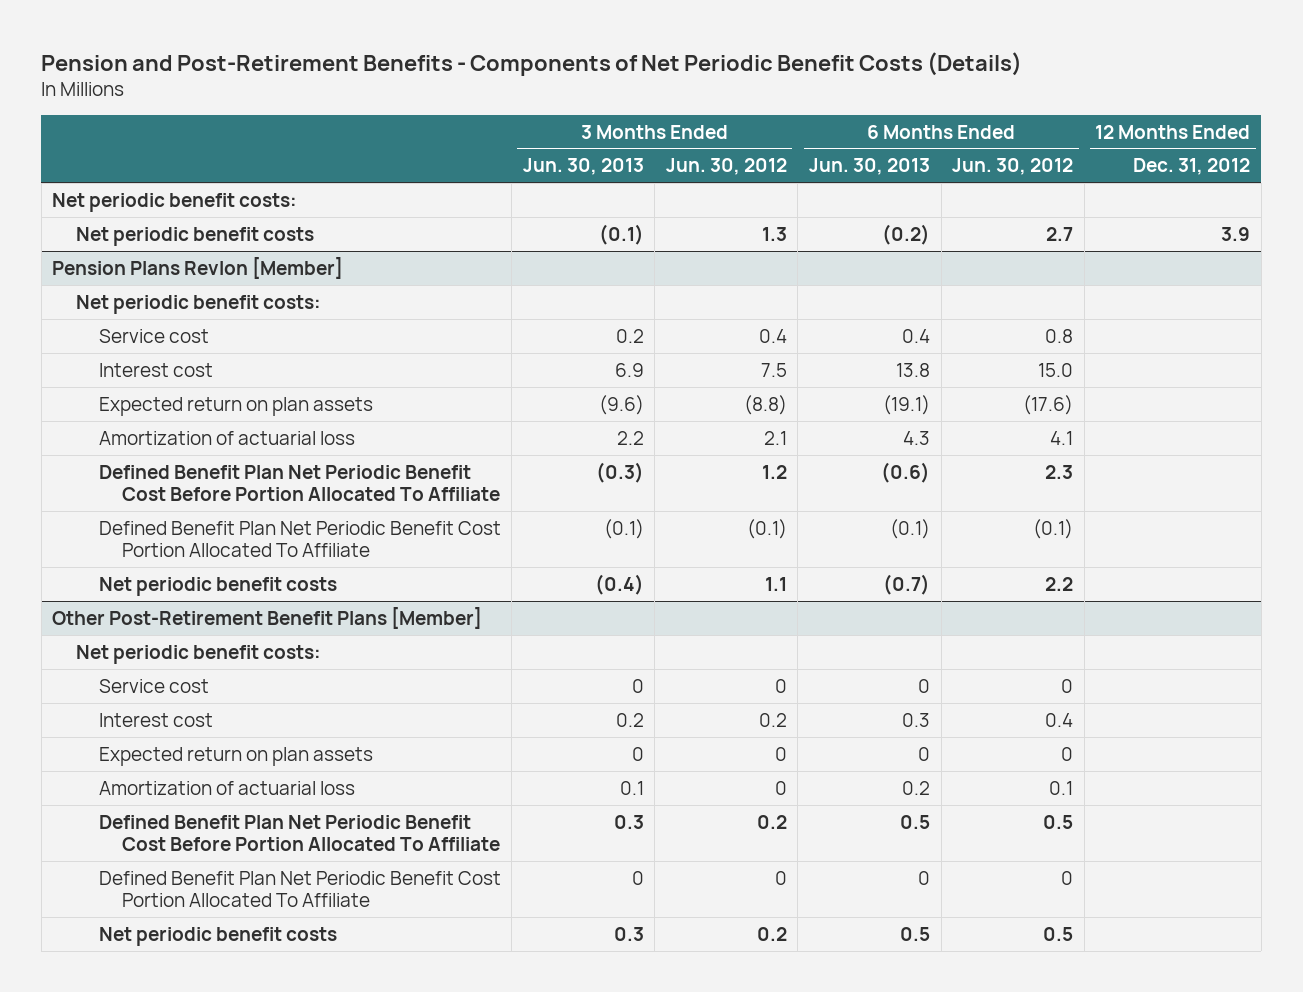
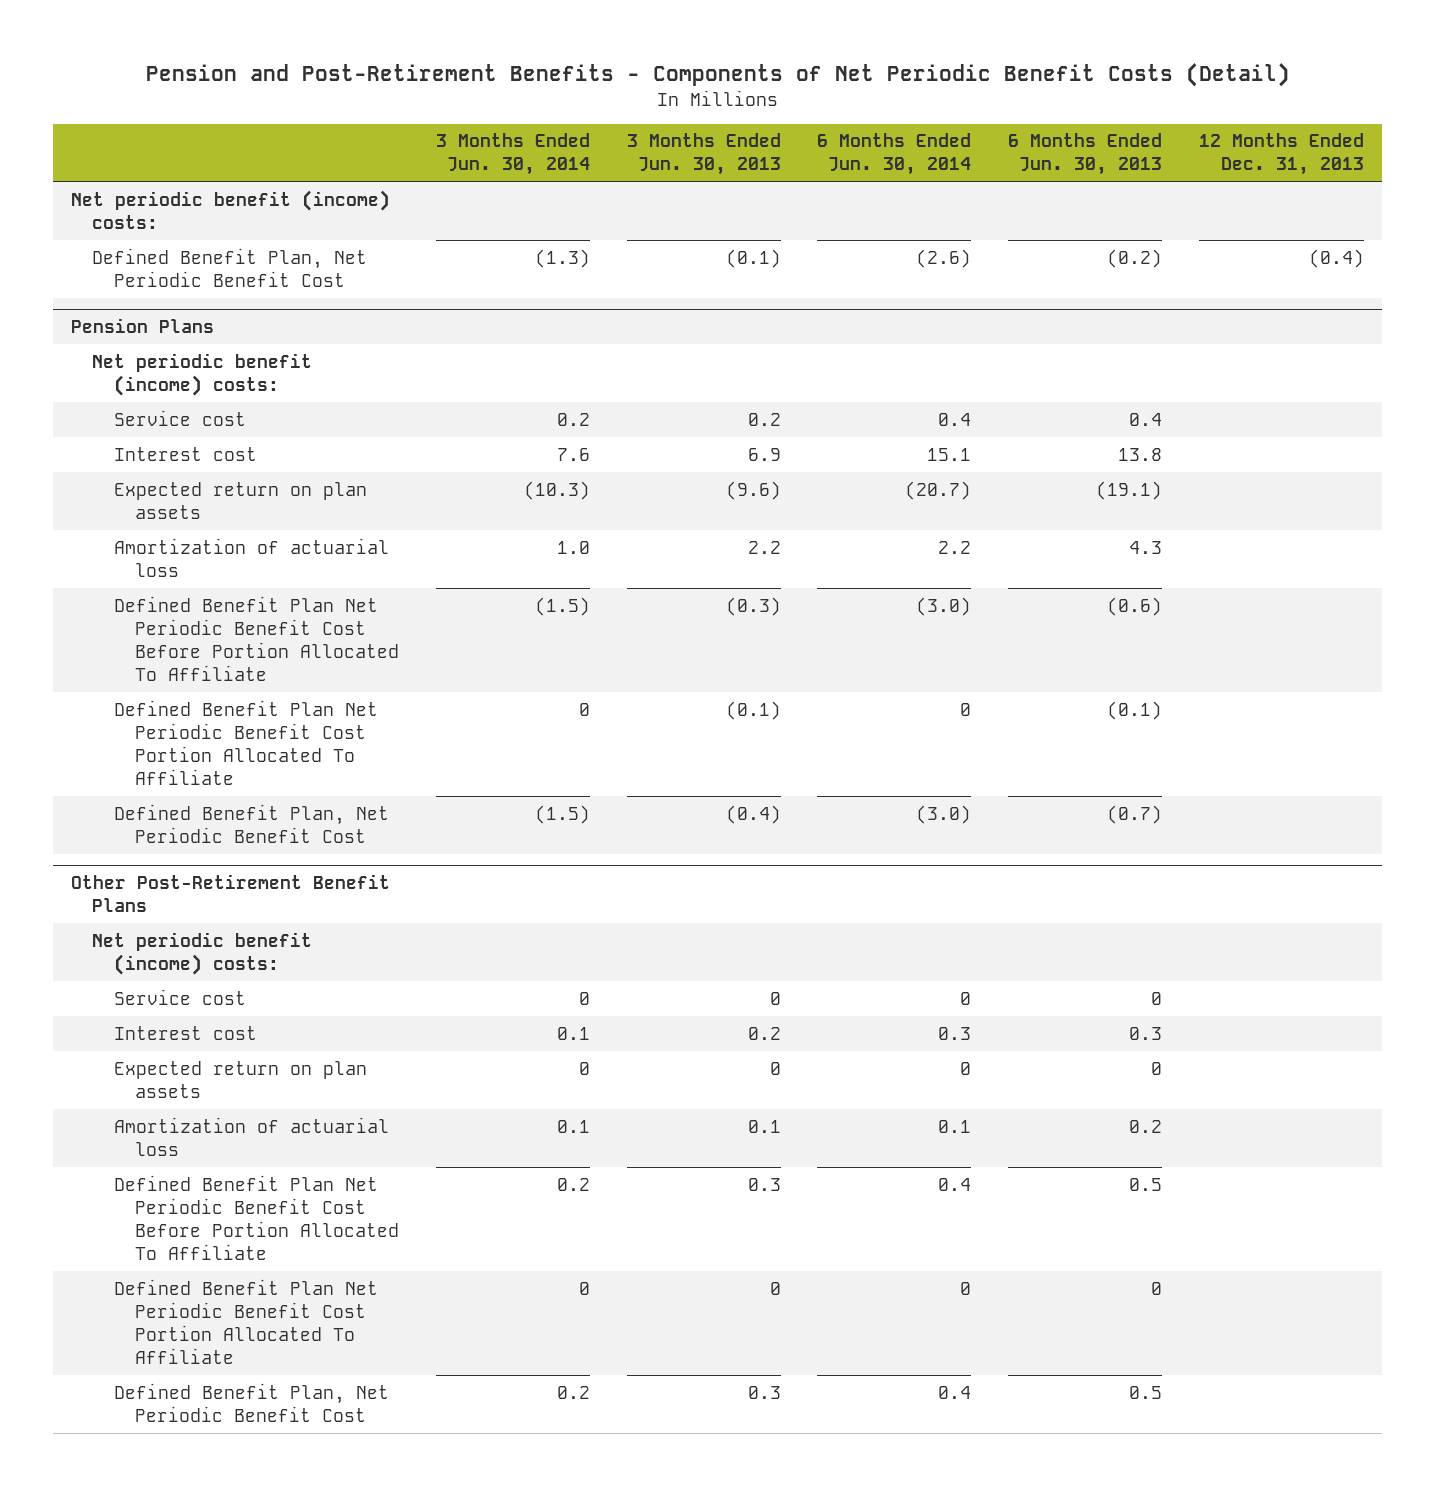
- Pension and Post-Retirement Benefits - Components of Net Periodic Benefit Costs (Details)
+ Pension and Post-Retirement Benefits - Components of Net Periodic Benefit Costs (Detail)
- | 3 Months Ended Jun. 30, 2013 | 3 Months Ended Jun. 30, 2012 | 6 Months Ended Jun. 30, 2013 | 6 Months Ended Jun. 30, 2012 | 12 Months Ended Dec. 31, 2012
+ | 3 Months Ended Jun. 30, 2014 | 3 Months Ended Jun. 30, 2013 | 6 Months Ended Jun. 30, 2014 | 6 Months Ended Jun. 30, 2013 | 12 Months Ended Dec. 31, 2013
- Net periodic benefit costs:
- Net periodic benefit costs | (0.1) | 1.3 | (0.2) | 2.7 | 3.9
- Pension Plans Revlon [Member]
- Net periodic benefit costs:
+ Net periodic benefit (income) costs:
+ Defined Benefit Plan, Net Periodic Benefit Cost | (1.3) | (0.1) | (2.6) | (0.2) | (0.4)
+ Pension Plans
+ Net periodic benefit (income) costs:
- Net periodic benefit costs | (0.4) | 1.1 | (0.7) | 2.2 |
- Other Post-Retirement Benefit Plans [Member]
- Net periodic benefit costs:
+ Defined Benefit Plan, Net Periodic Benefit Cost | (1.5) | (0.4) | (3.0) | (0.7) |
+ Other Post-Retirement Benefit Plans
+ Net periodic benefit (income) costs:
- Net periodic benefit costs | 0.3 | 0.2 | 0.5 | 0.5 |
+ Defined Benefit Plan, Net Periodic Benefit Cost | 0.2 | 0.3 | 0.4 | 0.5 |

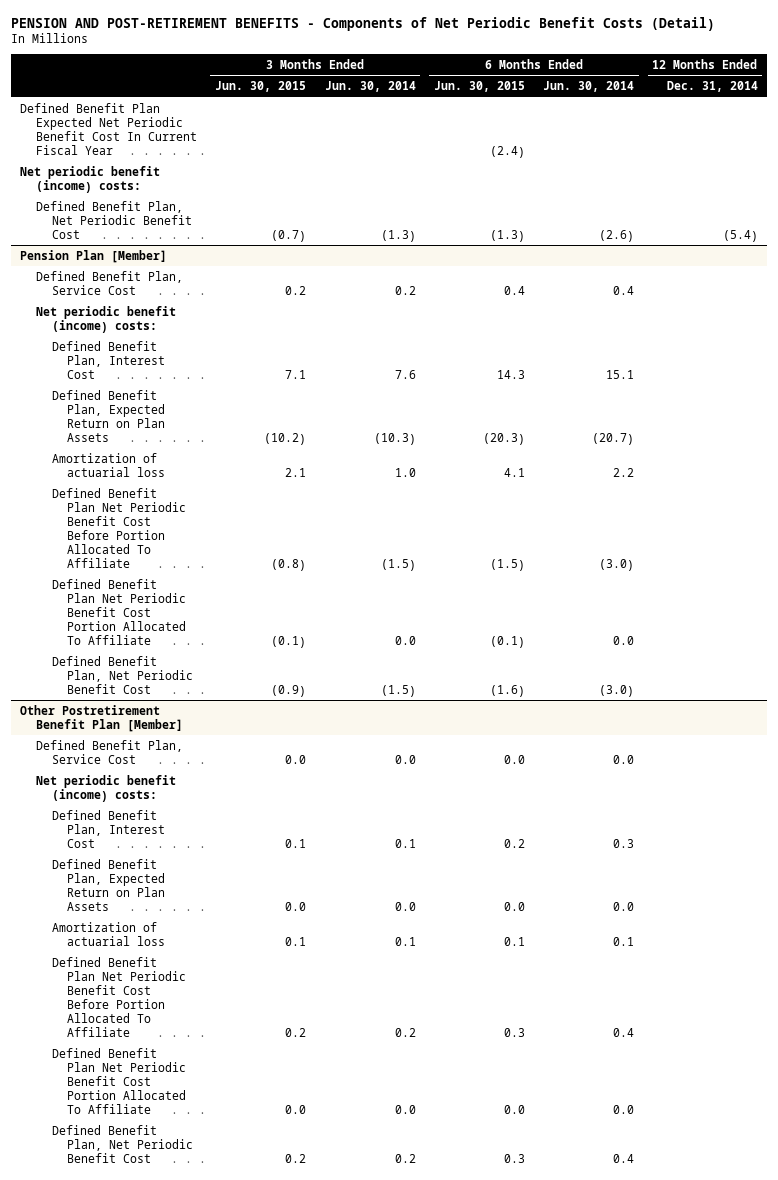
- Pension and Post-Retirement Benefits - Components of Net Periodic Benefit Costs (Detail)
+ PENSION AND POST-RETIREMENT BENEFITS - Components of Net Periodic Benefit Costs (Detail)
- | 3 Months Ended Jun. 30, 2014 | 3 Months Ended Jun. 30, 2013 | 6 Months Ended Jun. 30, 2014 | 6 Months Ended Jun. 30, 2013 | 12 Months Ended Dec. 31, 2013
+ | 3 Months Ended Jun. 30, 2015 | 3 Months Ended Jun. 30, 2014 | 6 Months Ended Jun. 30, 2015 | 6 Months Ended Jun. 30, 2014 | 12 Months Ended Dec. 31, 2014
+ Defined Benefit Plan Expected Net Periodic Benefit Cost In Current Fiscal Year | | | (2.4) | |
- Pension Plans
+ Pension Plan [Member]
+ Defined Benefit Plan, Service Cost | 0.2 | 0.2 | 0.4 | 0.4 |
- Service cost | 0.2 | 0.2 | 0.4 | 0.4 |
- Interest cost | 7.6 | 6.9 | 15.1 | 13.8 |
- Expected return on plan assets | (10.3) | (9.6) | (20.7) | (19.1) |
+ Defined Benefit Plan, Interest Cost | 7.1 | 7.6 | 14.3 | 15.1 |
+ Defined Benefit Plan, Expected Return on Plan Assets | (10.2) | (10.3) | (20.3) | (20.7) |
- Defined Benefit Plan Net Periodic Benefit Cost Portion Allocated To Affiliate | 0 | (0.1) | 0 | (0.1) |
+ Defined Benefit Plan Net Periodic Benefit Cost Portion Allocated To Affiliate | (0.1) | 0.0 | (0.1) | 0.0 |
- Other Post-Retirement Benefit Plans
+ Other Postretirement Benefit Plan [Member]
+ Defined Benefit Plan, Service Cost | 0.0 | 0.0 | 0.0 | 0.0 |
- Service cost | 0 | 0 | 0 | 0 |
- Interest cost | 0.1 | 0.2 | 0.3 | 0.3 |
- Expected return on plan assets | 0 | 0 | 0 | 0 |
+ Defined Benefit Plan, Interest Cost | 0.1 | 0.1 | 0.2 | 0.3 |
+ Defined Benefit Plan, Expected Return on Plan Assets | 0.0 | 0.0 | 0.0 | 0.0 |
- Defined Benefit Plan Net Periodic Benefit Cost Portion Allocated To Affiliate | 0 | 0 | 0 | 0 |
+ Defined Benefit Plan Net Periodic Benefit Cost Portion Allocated To Affiliate | 0.0 | 0.0 | 0.0 | 0.0 |

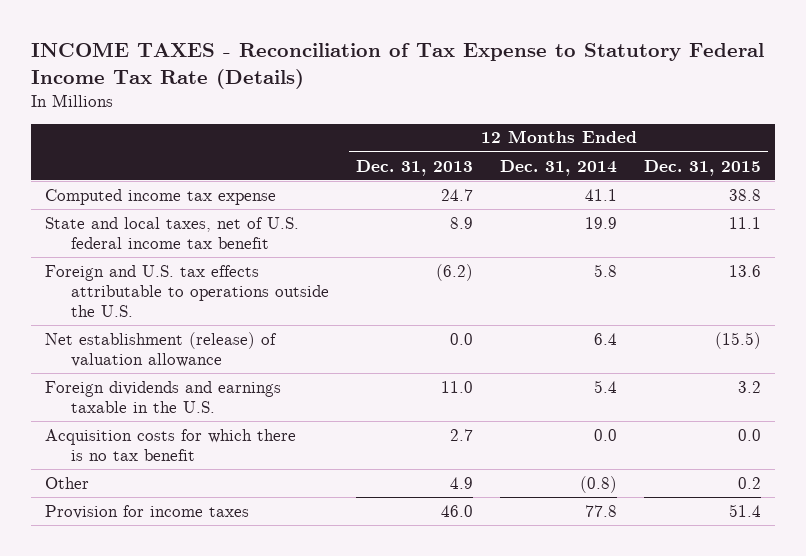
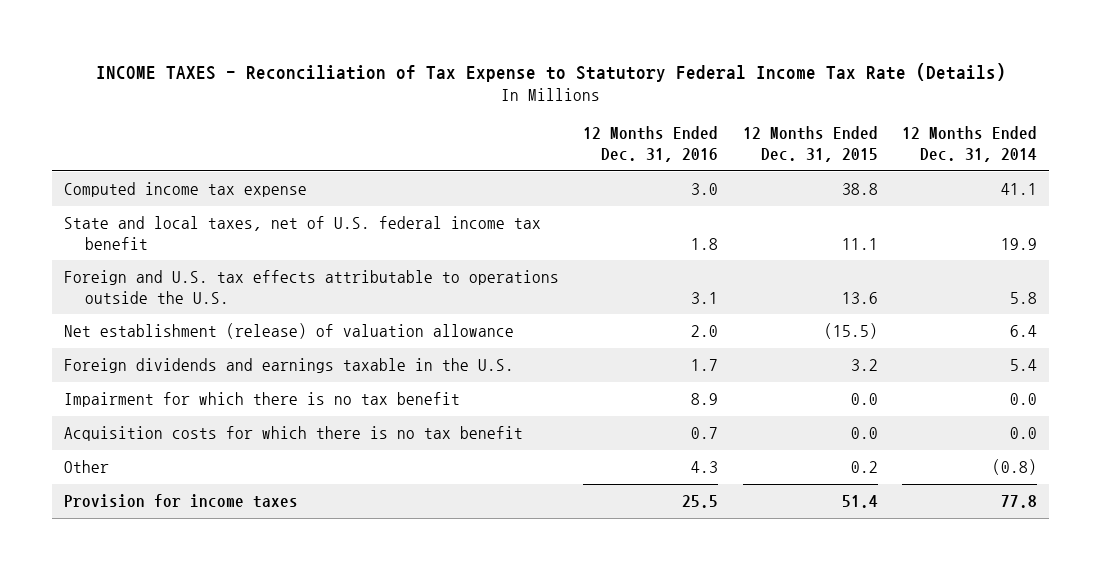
- | 12 Months Ended Dec. 31, 2013 | 12 Months Ended Dec. 31, 2014 | 12 Months Ended Dec. 31, 2015
+ | 12 Months Ended Dec. 31, 2016 | 12 Months Ended Dec. 31, 2015 | 12 Months Ended Dec. 31, 2014
+ Impairment for which there is no tax benefit | 8.9 | 0.0 | 0.0

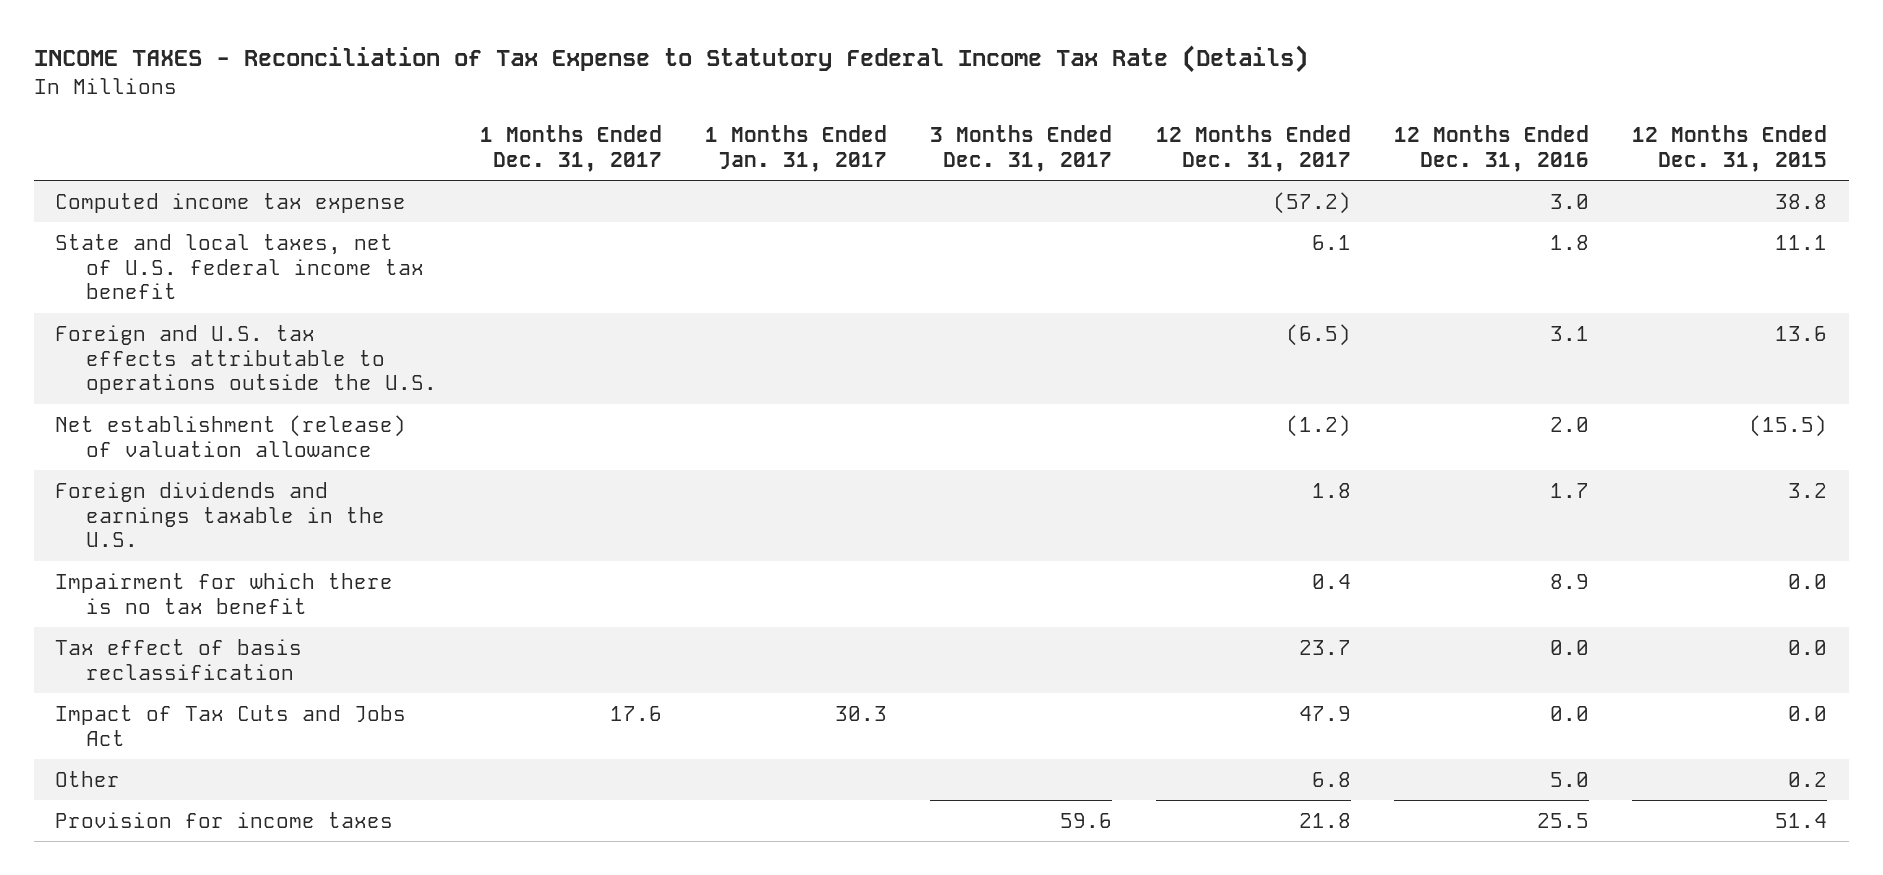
- | 12 Months Ended Dec. 31, 2016 | 12 Months Ended Dec. 31, 2015 | 12 Months Ended Dec. 31, 2014
+ | 1 Months Ended Dec. 31, 2017 | 1 Months Ended Jan. 31, 2017 | 3 Months Ended Dec. 31, 2017 | 12 Months Ended Dec. 31, 2017 | 12 Months Ended Dec. 31, 2016 | 12 Months Ended Dec. 31, 2015
- Acquisition costs for which there is no tax benefit | 0.7 | 0.0 | 0.0
- Other | 4.3 | 0.2 | (0.8)
+ Tax effect of basis reclassification | | | | 23.7 | 0.0 | 0.0
+ Impact of Tax Cuts and Jobs Act | 17.6 | 30.3 | | 47.9 | 0.0 | 0.0
+ Other | | | | 6.8 | 5.0 | 0.2

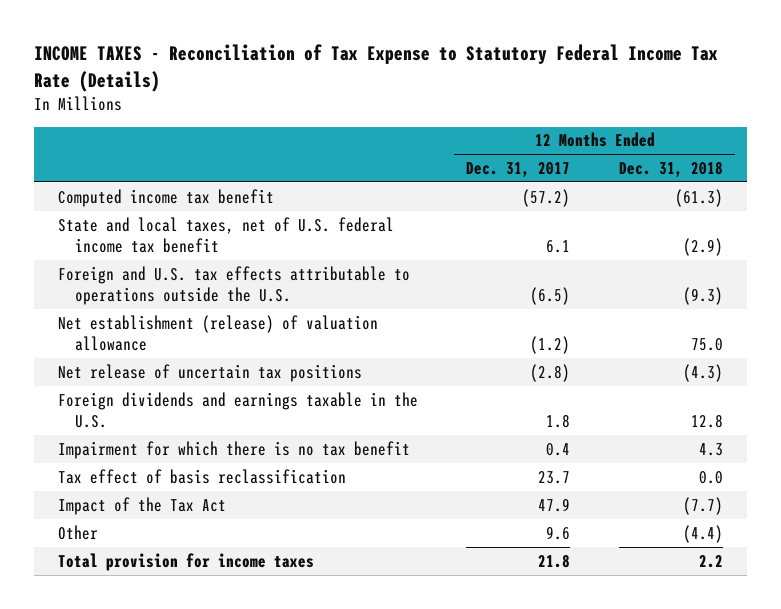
- | 1 Months Ended Dec. 31, 2017 | 1 Months Ended Jan. 31, 2017 | 3 Months Ended Dec. 31, 2017 | 12 Months Ended Dec. 31, 2017 | 12 Months Ended Dec. 31, 2016 | 12 Months Ended Dec. 31, 2015
+ | 12 Months Ended Dec. 31, 2017 | 12 Months Ended Dec. 31, 2018
- Computed income tax expense | | | | (57.2) | 3.0 | 38.8
+ Computed income tax benefit | (57.2) | (61.3)
+ Net release of uncertain tax positions | (2.8) | (4.3)
- Impact of Tax Cuts and Jobs Act | 17.6 | 30.3 | | 47.9 | 0.0 | 0.0
- Other | | | | 6.8 | 5.0 | 0.2
- Provision for income taxes | | | 59.6 | 21.8 | 25.5 | 51.4
+ Impact of the Tax Act | 47.9 | (7.7)
+ Other | 9.6 | (4.4)
+ Total provision for income taxes | 21.8 | 2.2

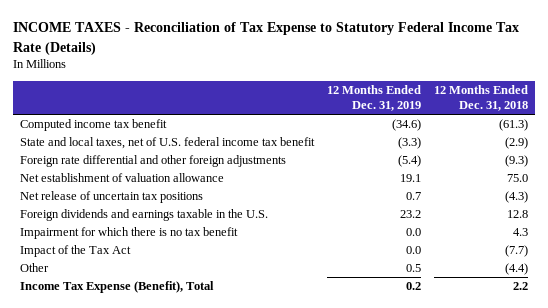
- | 12 Months Ended Dec. 31, 2017 | 12 Months Ended Dec. 31, 2018
+ | 12 Months Ended Dec. 31, 2019 | 12 Months Ended Dec. 31, 2018
- Foreign and U.S. tax effects attributable to operations outside the U.S. | (6.5) | (9.3)
- Net establishment (release) of valuation allowance | (1.2) | 75.0
+ Foreign rate differential and other foreign adjustments | (5.4) | (9.3)
+ Net establishment of valuation allowance | 19.1 | 75.0
- Tax effect of basis reclassification | 23.7 | 0.0
- Total provision for income taxes | 21.8 | 2.2
+ Income Tax Expense (Benefit), Total | 0.2 | 2.2

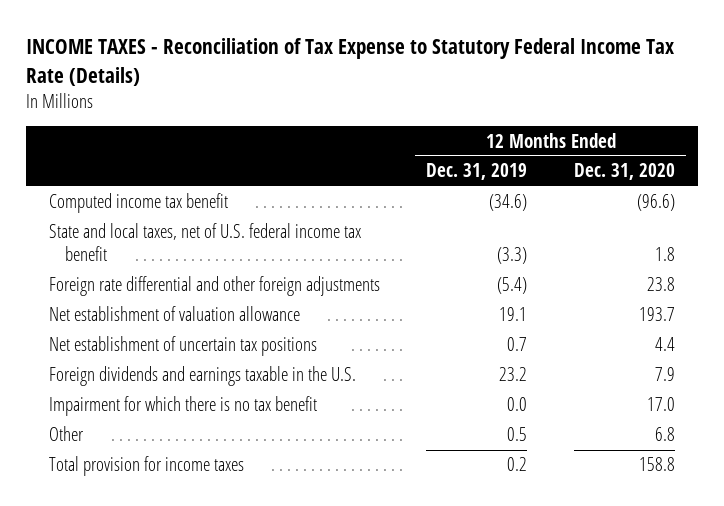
- | 12 Months Ended Dec. 31, 2019 | 12 Months Ended Dec. 31, 2018
+ | 12 Months Ended Dec. 31, 2019 | 12 Months Ended Dec. 31, 2020
- Net release of uncertain tax positions | 0.7 | (4.3)
+ Net establishment of uncertain tax positions | 0.7 | 4.4
- Impact of the Tax Act | 0.0 | (7.7)
- Income Tax Expense (Benefit), Total | 0.2 | 2.2
+ Total provision for income taxes | 0.2 | 158.8

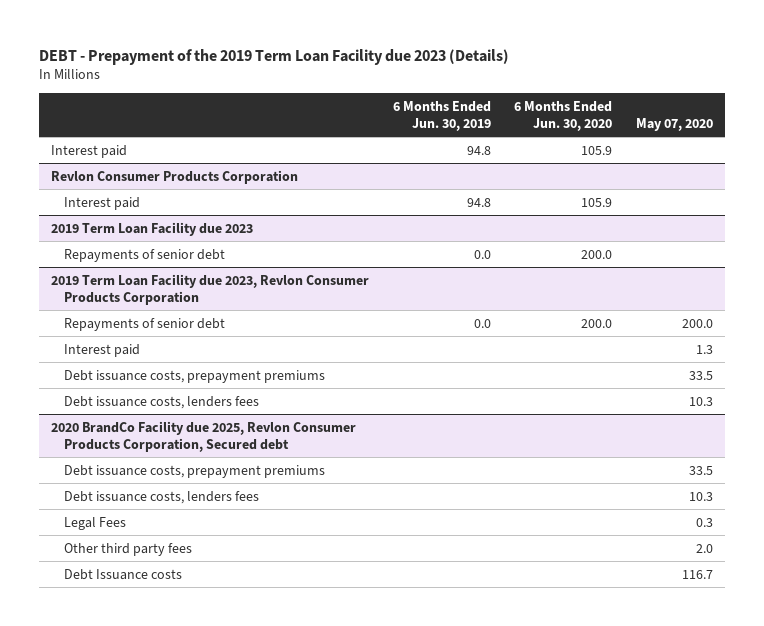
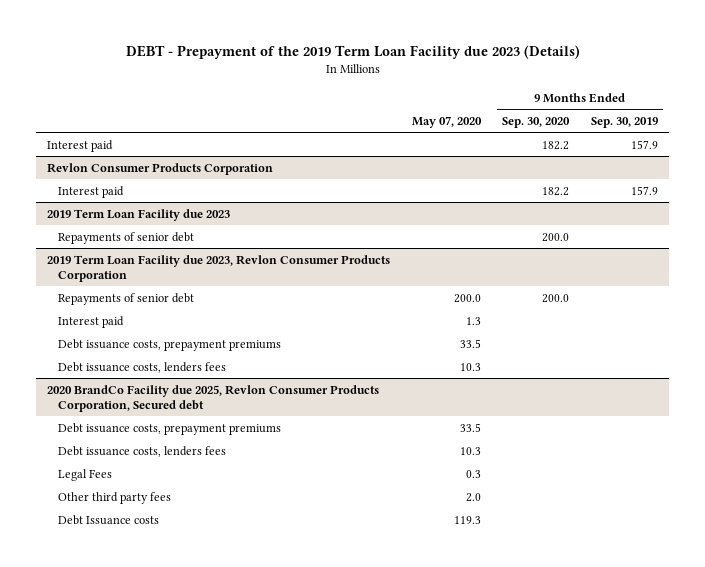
- | 6 Months Ended Jun. 30, 2019 | 6 Months Ended Jun. 30, 2020 | May 07, 2020
+ | May 07, 2020 | 9 Months Ended Sep. 30, 2020 | 9 Months Ended Sep. 30, 2019
@ 2020 BrandCo Facility due 2025, Revlon Consumer Products Corporation, Secured debt
- Debt Issuance costs | | | 116.7
+ Debt Issuance costs | 119.3 | |

